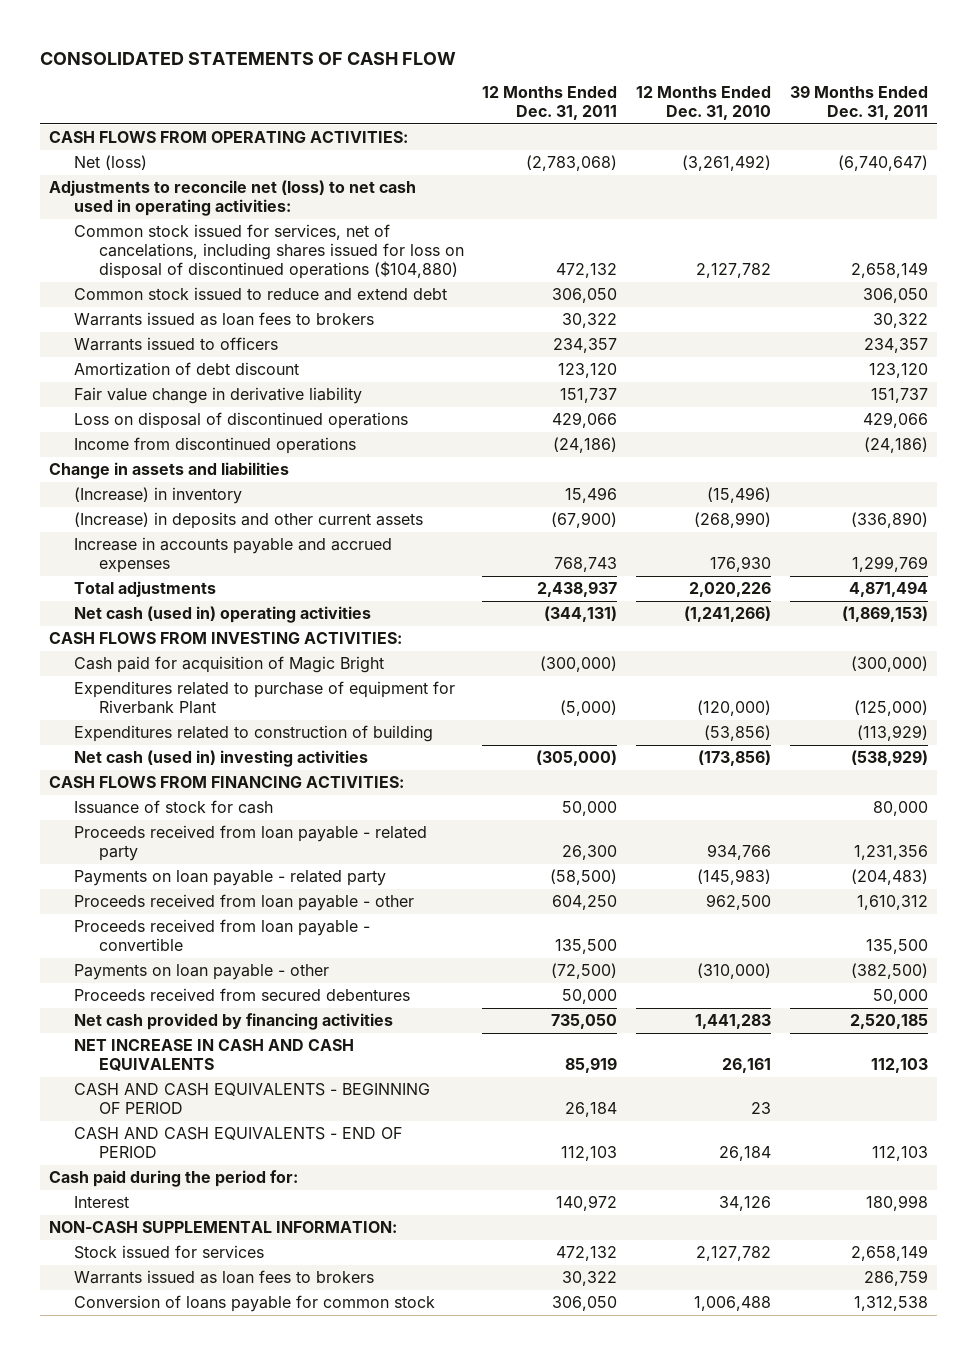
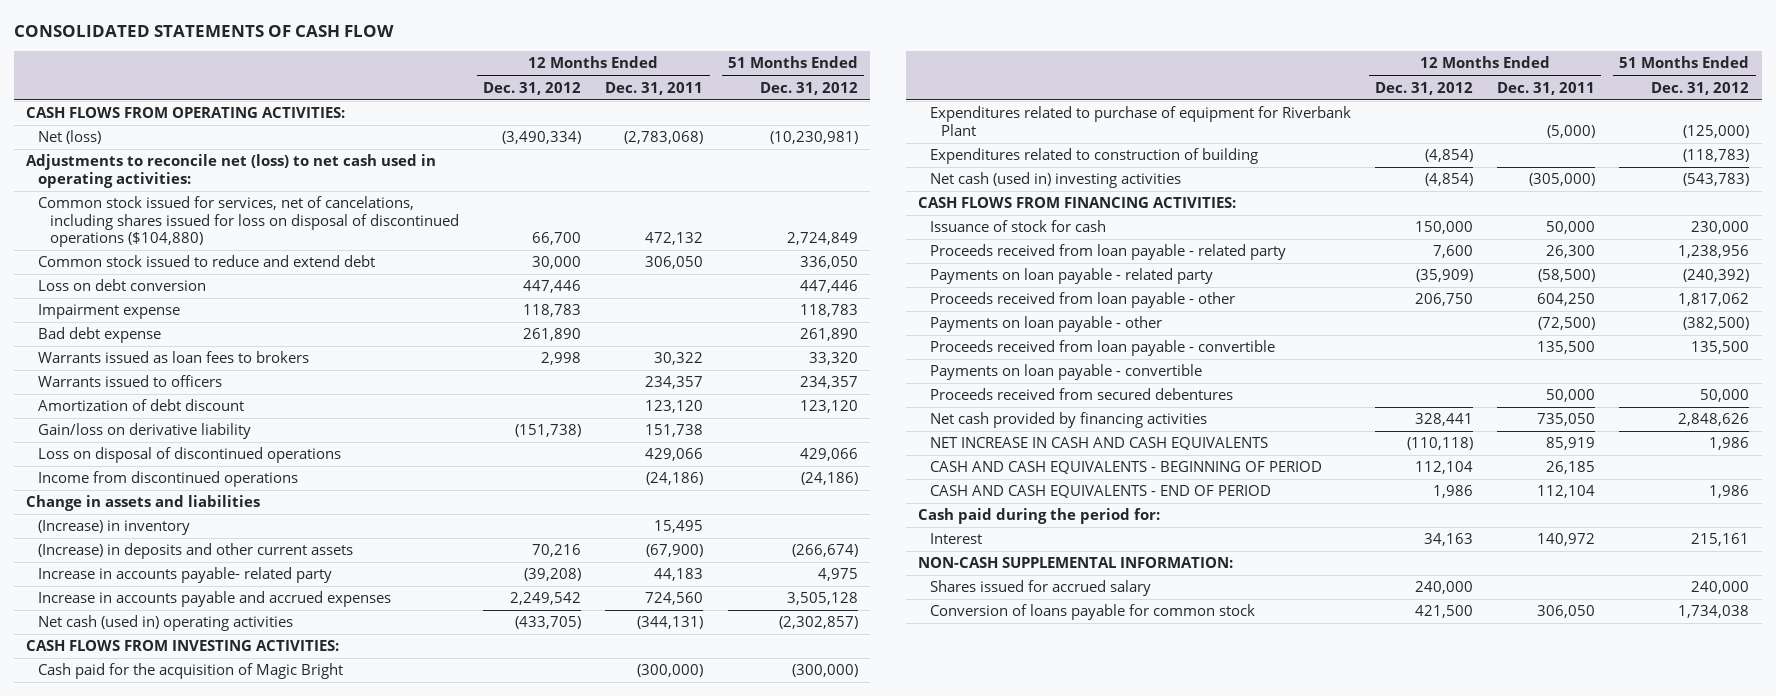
- | 12 Months Ended Dec. 31, 2011 | 12 Months Ended Dec. 31, 2010 | 39 Months Ended Dec. 31, 2011
+ | 12 Months Ended Dec. 31, 2012 | 12 Months Ended Dec. 31, 2011 | 51 Months Ended Dec. 31, 2012
+ Loss on debt conversion | 447,446 | | 447,446
+ Impairment expense | 118,783 | | 118,783
+ Bad debt expense | 261,890 | | 261,890
- Fair value change in derivative liability | 151,737 | | 151,737
+ Gain/loss on derivative liability | (151,738) | 151,738 |
- (Increase) in inventory | 15,496 | (15,496) |
+ (Increase) in inventory | | 15,495 |
- Increase in accounts payable and accrued expenses | 768,743 | 176,930 | 1,299,769
- Total adjustments | 2,438,937 | 2,020,226 | 4,871,494
+ Increase in accounts payable- related party | (39,208) | 44,183 | 4,975
+ Increase in accounts payable and accrued expenses | 2,249,542 | 724,560 | 3,505,128
- Cash paid for acquisition of Magic Bright | (300,000) | | (300,000)
+ Cash paid for the acquisition of Magic Bright | | (300,000) | (300,000)
moved down: Proceeds received from loan payable - convertible | | 135,500 | 135,500
+ Payments on loan payable - convertible
- CASH AND CASH EQUIVALENTS - BEGINNING OF PERIOD | 26,184 | 23 |
- CASH AND CASH EQUIVALENTS - END OF PERIOD | 112,103 | 26,184 | 112,103
+ CASH AND CASH EQUIVALENTS - BEGINNING OF PERIOD | 112,104 | 26,185 |
+ CASH AND CASH EQUIVALENTS - END OF PERIOD | 1,986 | 112,104 | 1,986
- Stock issued for services | 472,132 | 2,127,782 | 2,658,149
- Warrants issued as loan fees to brokers | 30,322 | | 286,759
+ Shares issued for accrued salary | 240,000 | | 240,000

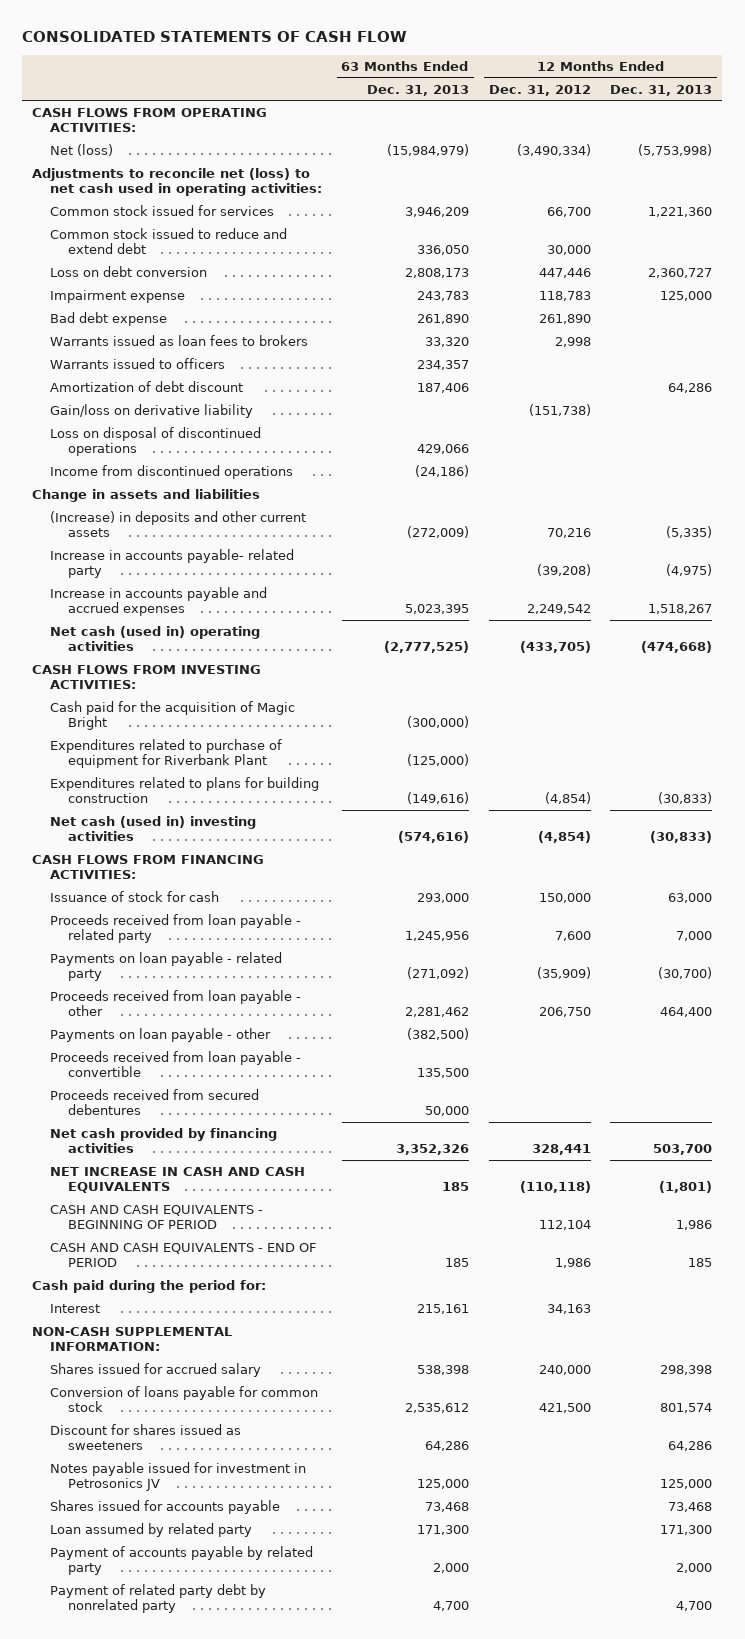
- | 12 Months Ended Dec. 31, 2012 | 12 Months Ended Dec. 31, 2011 | 51 Months Ended Dec. 31, 2012
+ | 63 Months Ended Dec. 31, 2013 | 12 Months Ended Dec. 31, 2012 | 12 Months Ended Dec. 31, 2013
- Common stock issued for services, net of cancelations, including shares issued for loss on disposal of discontinued operations ($104,880) | 66,700 | 472,132 | 2,724,849
+ Common stock issued for services | 3,946,209 | 66,700 | 1,221,360
- (Increase) in inventory | | 15,495 |
- Expenditures related to construction of building | (4,854) | | (118,783)
+ Expenditures related to plans for building construction | (149,616) | (4,854) | (30,833)
- Payments on loan payable - convertible
+ Discount for shares issued as sweeteners | 64,286 | | 64,286
+ Notes payable issued for investment in Petrosonics JV | 125,000 | | 125,000
+ Shares issued for accounts payable | 73,468 | | 73,468
+ Loan assumed by related party | 171,300 | | 171,300
+ Payment of accounts payable by related party | 2,000 | | 2,000
+ Payment of related party debt by nonrelated party | 4,700 | | 4,700

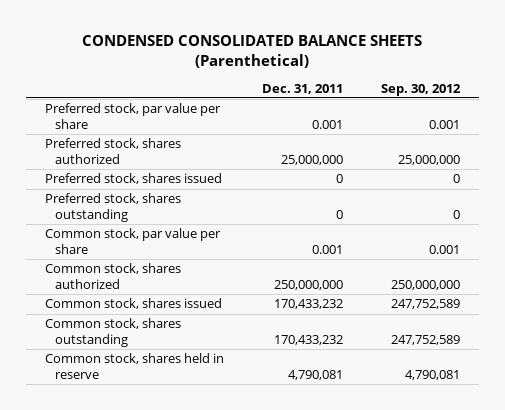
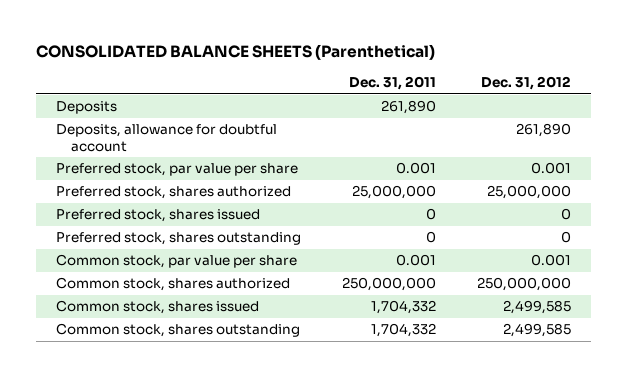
- CONDENSED CONSOLIDATED BALANCE SHEETS (Parenthetical)
+ CONSOLIDATED BALANCE SHEETS (Parenthetical)
- | Dec. 31, 2011 | Sep. 30, 2012
+ | Dec. 31, 2011 | Dec. 31, 2012
+ Deposits | 261,890 |
+ Deposits, allowance for doubtful account | | 261,890
- Common stock, shares issued | 170,433,232 | 247,752,589
- Common stock, shares outstanding | 170,433,232 | 247,752,589
- Common stock, shares held in reserve | 4,790,081 | 4,790,081
+ Common stock, shares issued | 1,704,332 | 2,499,585
+ Common stock, shares outstanding | 1,704,332 | 2,499,585

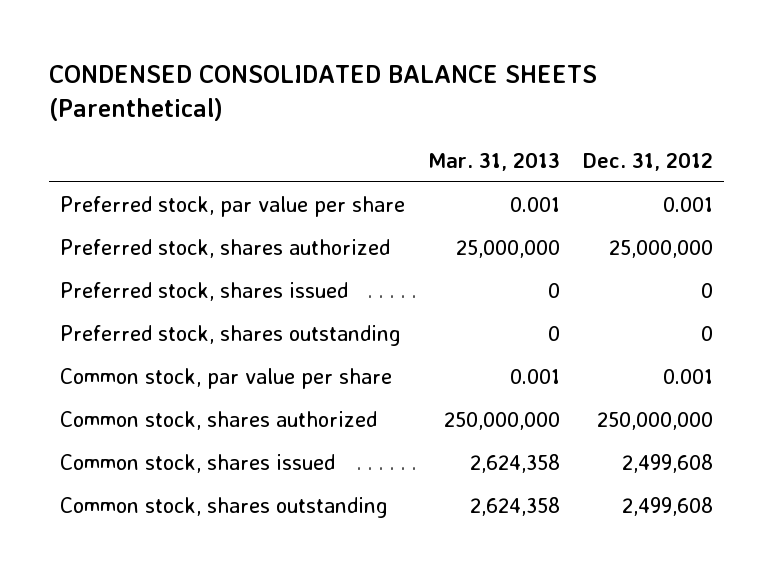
- CONSOLIDATED BALANCE SHEETS (Parenthetical)
+ CONDENSED CONSOLIDATED BALANCE SHEETS (Parenthetical)
- | Dec. 31, 2011 | Dec. 31, 2012
+ | Mar. 31, 2013 | Dec. 31, 2012
- Deposits | 261,890 |
- Deposits, allowance for doubtful account | | 261,890
- Common stock, shares issued | 1,704,332 | 2,499,585
- Common stock, shares outstanding | 1,704,332 | 2,499,585
+ Common stock, shares issued | 2,624,358 | 2,499,608
+ Common stock, shares outstanding | 2,624,358 | 2,499,608

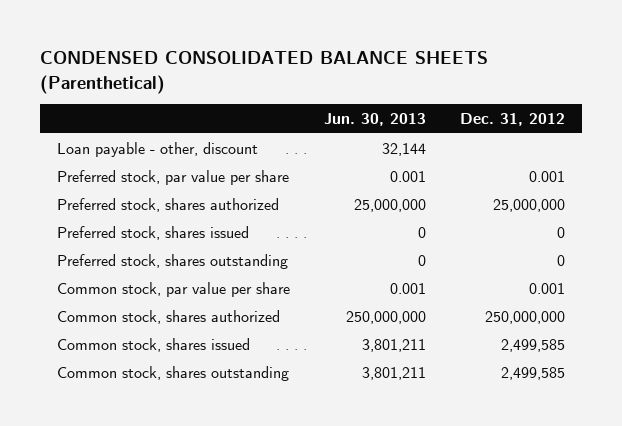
- | Mar. 31, 2013 | Dec. 31, 2012
+ | Jun. 30, 2013 | Dec. 31, 2012
+ Loan payable - other, discount | 32,144 |
- Common stock, shares issued | 2,624,358 | 2,499,608
- Common stock, shares outstanding | 2,624,358 | 2,499,608
+ Common stock, shares issued | 3,801,211 | 2,499,585
+ Common stock, shares outstanding | 3,801,211 | 2,499,585

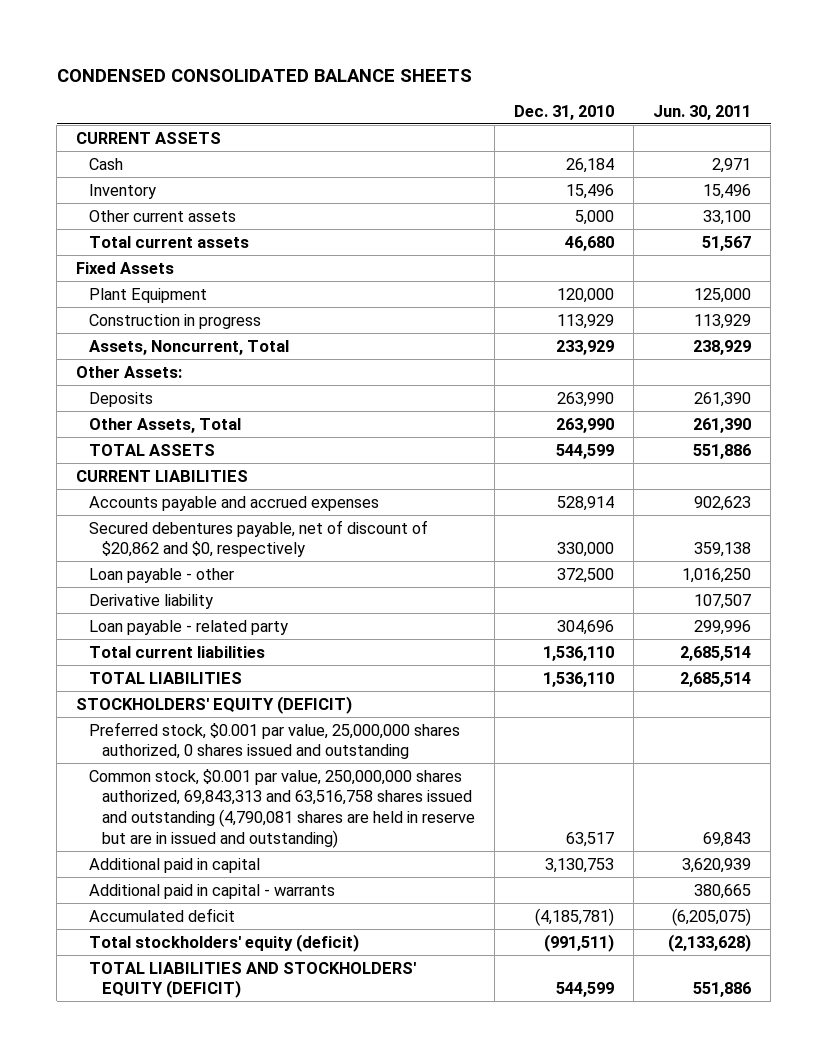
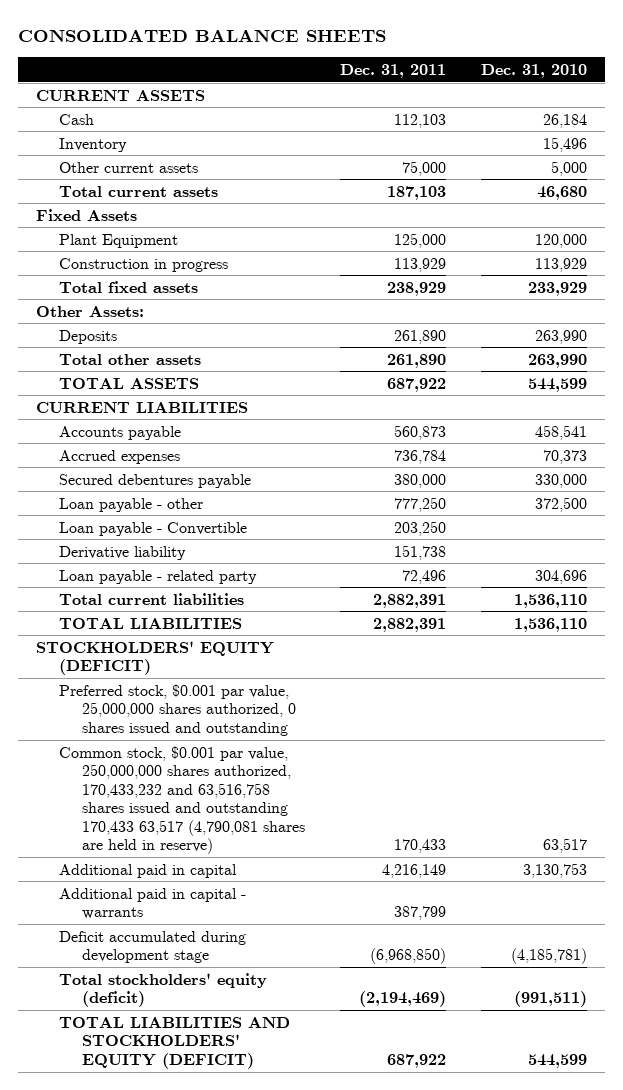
- CONDENSED CONSOLIDATED BALANCE SHEETS
+ CONSOLIDATED BALANCE SHEETS
- | Dec. 31, 2010 | Jun. 30, 2011
+ | Dec. 31, 2011 | Dec. 31, 2010
- Assets, Noncurrent, Total | 233,929 | 238,929
+ Total fixed assets | 238,929 | 233,929
- Other Assets, Total | 263,990 | 261,390
+ Total other assets | 261,890 | 263,990
- Accounts payable and accrued expenses | 528,914 | 902,623
- Secured debentures payable, net of discount of $20,862 and $0, respectively | 330,000 | 359,138
+ Accounts payable | 560,873 | 458,541
+ Accrued expenses | 736,784 | 70,373
+ Secured debentures payable | 380,000 | 330,000
+ Loan payable - Convertible | 203,250 |
- Common stock, $0.001 par value, 250,000,000 shares authorized, 69,843,313 and 63,516,758 shares issued and outstanding (4,790,081 shares are held in reserve but are in issued and outstanding) | 63,517 | 69,843
+ Common stock, $0.001 par value, 250,000,000 shares authorized, 170,433,232 and 63,516,758 shares issued and outstanding 170,433 63,517 (4,790,081 shares are held in reserve) | 170,433 | 63,517
- Accumulated deficit | (4,185,781) | (6,205,075)
+ Deficit accumulated during development stage | (6,968,850) | (4,185,781)

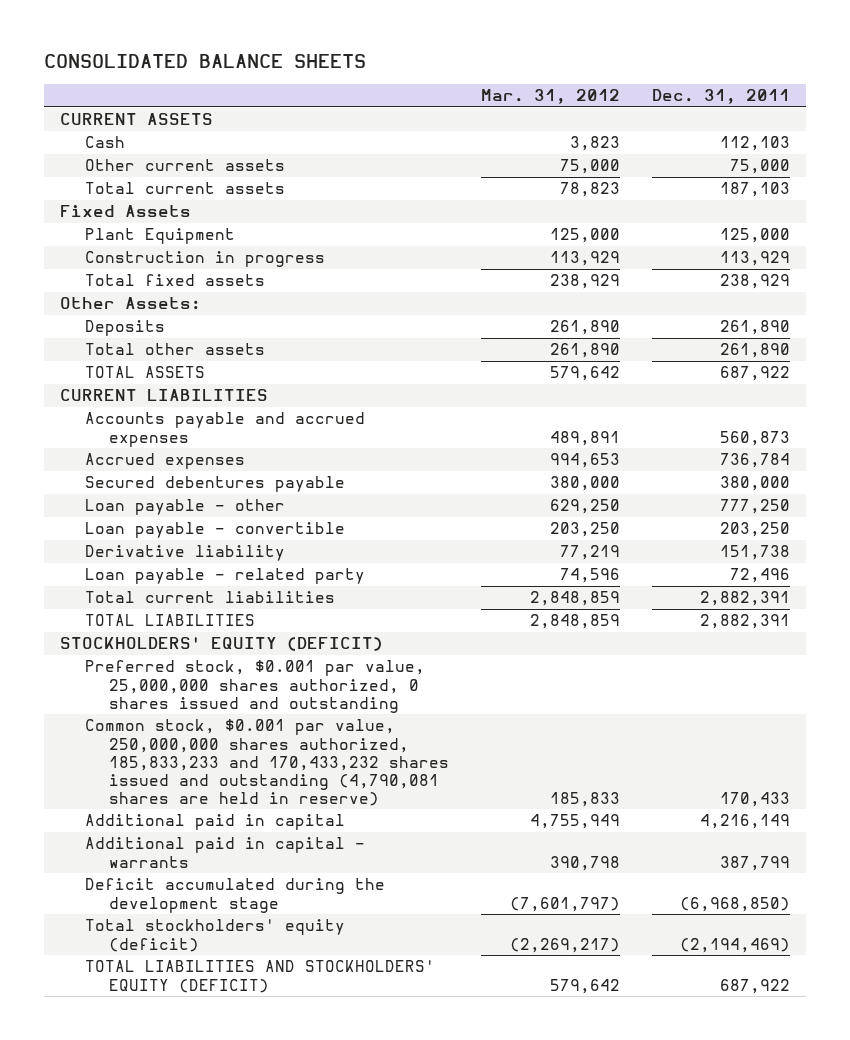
- | Dec. 31, 2011 | Dec. 31, 2010
+ | Mar. 31, 2012 | Dec. 31, 2011
- Inventory | | 15,496
- Accounts payable | 560,873 | 458,541
+ Accounts payable and accrued expenses | 489,891 | 560,873
- Loan payable - Convertible | 203,250 |
+ Loan payable - convertible | 203,250 | 203,250
- Common stock, $0.001 par value, 250,000,000 shares authorized, 170,433,232 and 63,516,758 shares issued and outstanding 170,433 63,517 (4,790,081 shares are held in reserve) | 170,433 | 63,517
+ Common stock, $0.001 par value, 250,000,000 shares authorized, 185,833,233 and 170,433,232 shares issued and outstanding (4,790,081 shares are held in reserve) | 185,833 | 170,433
- Deficit accumulated during development stage | (6,968,850) | (4,185,781)
+ Deficit accumulated during the development stage | (7,601,797) | (6,968,850)

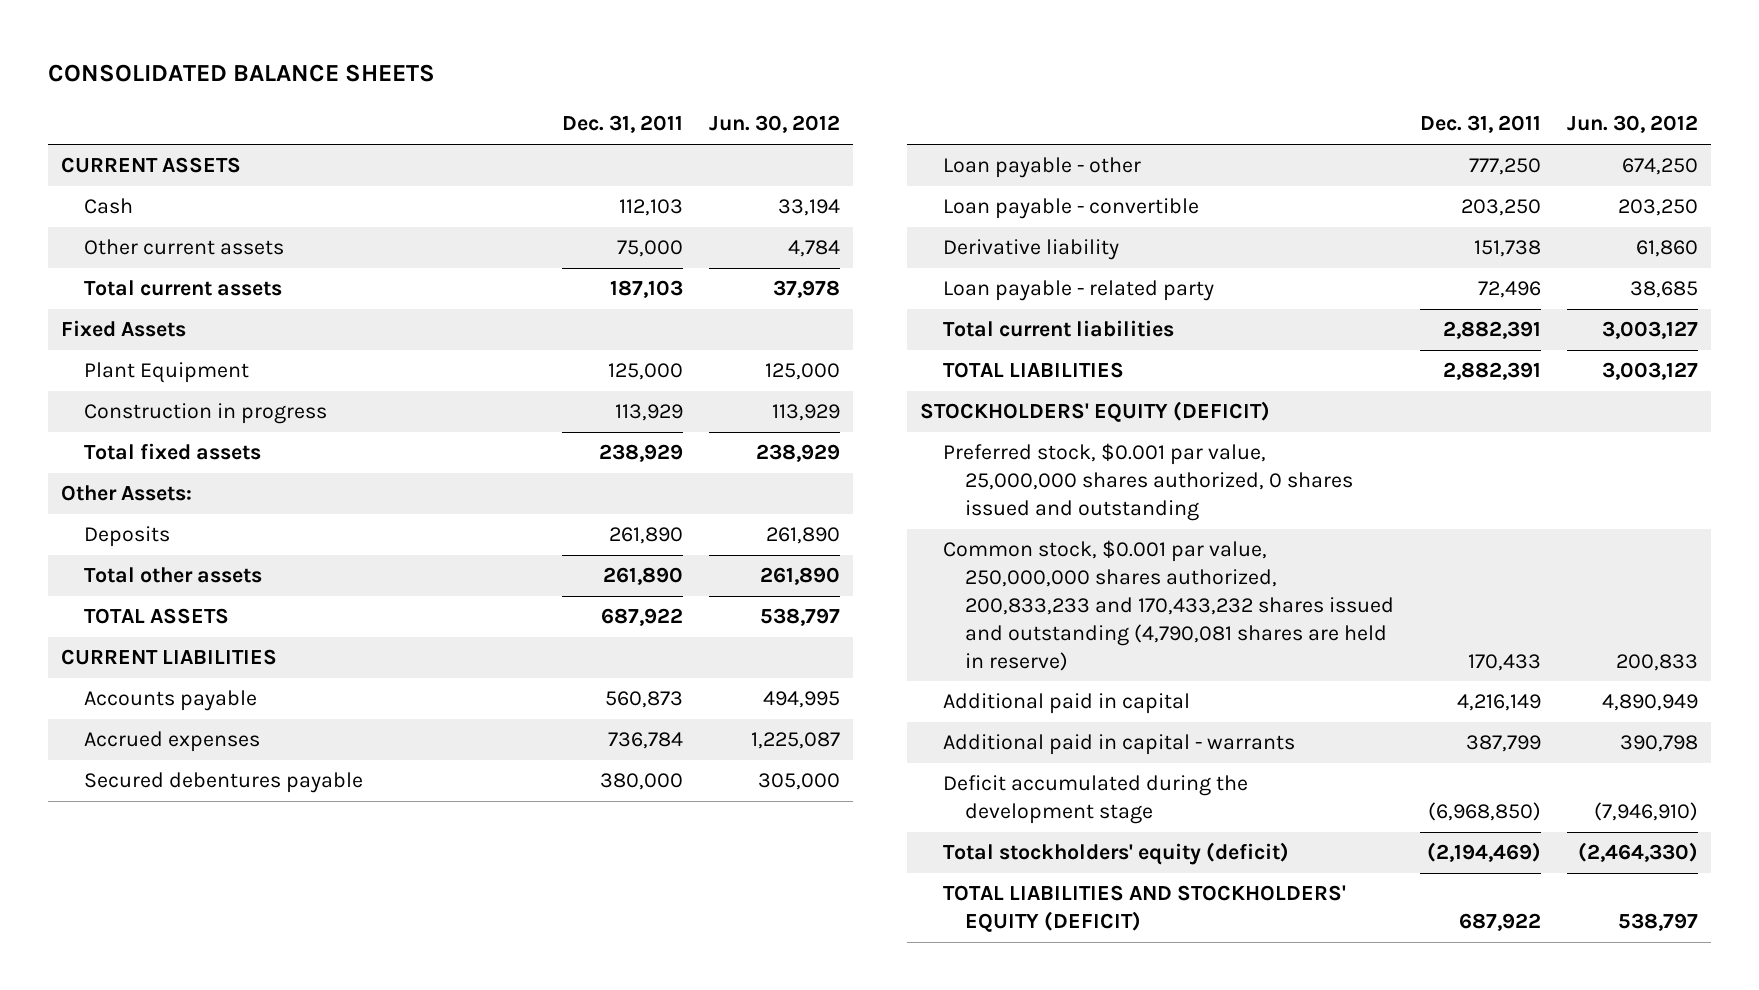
- | Mar. 31, 2012 | Dec. 31, 2011
+ | Dec. 31, 2011 | Jun. 30, 2012
- Accounts payable and accrued expenses | 489,891 | 560,873
+ Accounts payable | 560,873 | 494,995
- Common stock, $0.001 par value, 250,000,000 shares authorized, 185,833,233 and 170,433,232 shares issued and outstanding (4,790,081 shares are held in reserve) | 185,833 | 170,433
+ Common stock, $0.001 par value, 250,000,000 shares authorized, 200,833,233 and 170,433,232 shares issued and outstanding (4,790,081 shares are held in reserve) | 170,433 | 200,833

